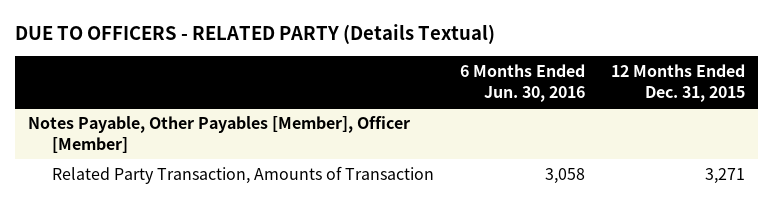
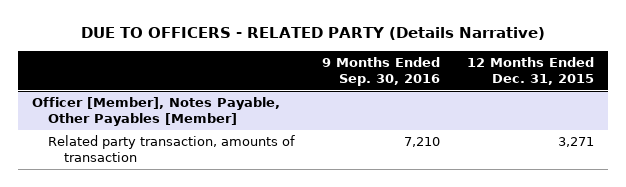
- DUE TO OFFICERS - RELATED PARTY (Details Textual)
+ DUE TO OFFICERS - RELATED PARTY (Details Narrative)
- | 6 Months Ended Jun. 30, 2016 | 12 Months Ended Dec. 31, 2015
+ | 9 Months Ended Sep. 30, 2016 | 12 Months Ended Dec. 31, 2015
- Notes Payable, Other Payables [Member], Officer [Member]
- Related Party Transaction, Amounts of Transaction | 3,058 | 3,271
+ Officer [Member], Notes Payable, Other Payables [Member]
+ Related party transaction, amounts of transaction | 7,210 | 3,271

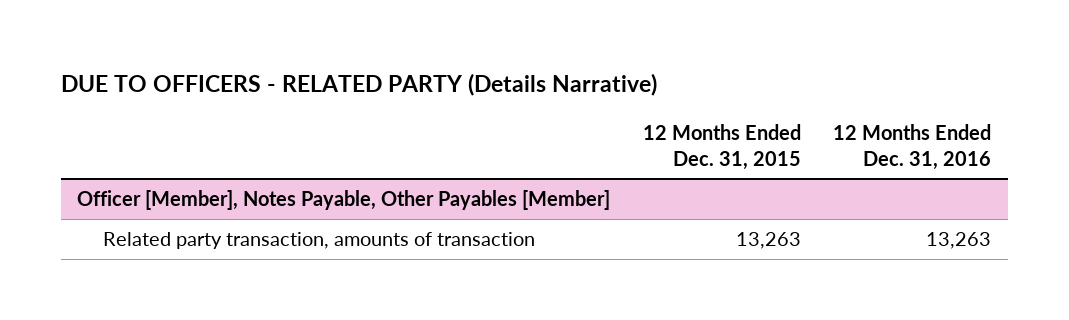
- | 9 Months Ended Sep. 30, 2016 | 12 Months Ended Dec. 31, 2015
+ | 12 Months Ended Dec. 31, 2015 | 12 Months Ended Dec. 31, 2016
@ Officer [Member], Notes Payable, Other Payables [Member]
- Related party transaction, amounts of transaction | 7,210 | 3,271
+ Related party transaction, amounts of transaction | 13,263 | 13,263

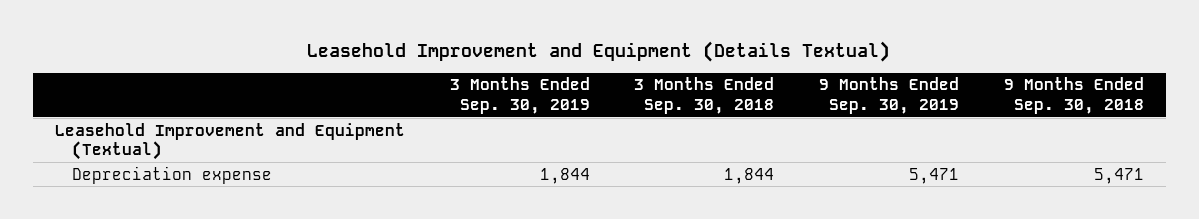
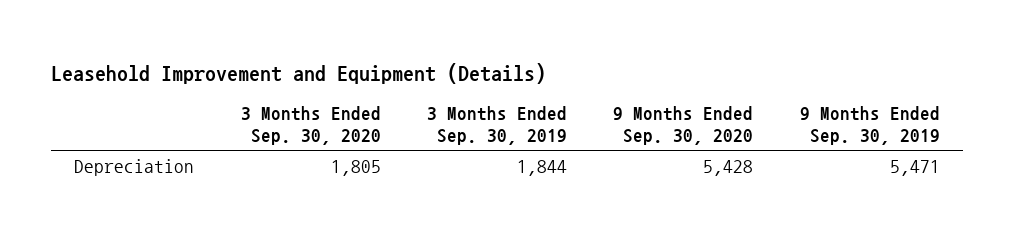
- Leasehold Improvement and Equipment (Details Textual)
+ Leasehold Improvement and Equipment (Details)
- | 3 Months Ended Sep. 30, 2019 | 3 Months Ended Sep. 30, 2018 | 9 Months Ended Sep. 30, 2019 | 9 Months Ended Sep. 30, 2018
+ | 3 Months Ended Sep. 30, 2020 | 3 Months Ended Sep. 30, 2019 | 9 Months Ended Sep. 30, 2020 | 9 Months Ended Sep. 30, 2019
- Leasehold Improvement and Equipment (Textual)
- Depreciation expense | 1,844 | 1,844 | 5,471 | 5,471
+ Depreciation | 1,805 | 1,844 | 5,428 | 5,471

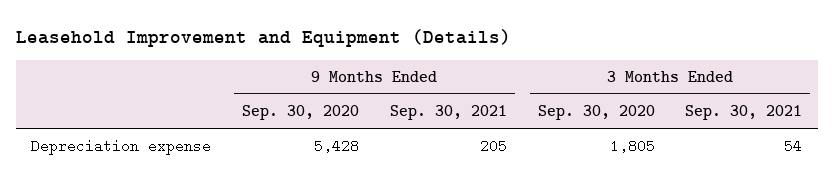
- | 3 Months Ended Sep. 30, 2020 | 3 Months Ended Sep. 30, 2019 | 9 Months Ended Sep. 30, 2020 | 9 Months Ended Sep. 30, 2019
+ | 9 Months Ended Sep. 30, 2020 | 9 Months Ended Sep. 30, 2021 | 3 Months Ended Sep. 30, 2020 | 3 Months Ended Sep. 30, 2021
- Depreciation | 1,805 | 1,844 | 5,428 | 5,471
+ Depreciation expense | 5,428 | 205 | 1,805 | 54

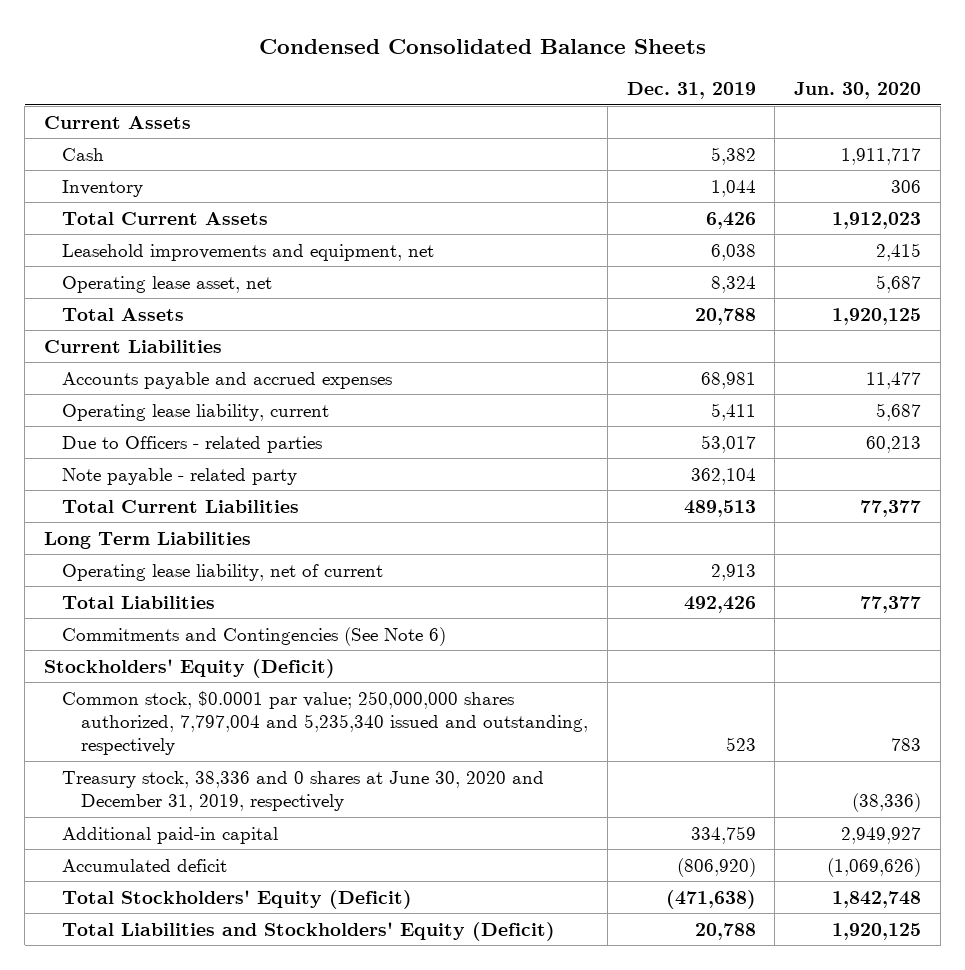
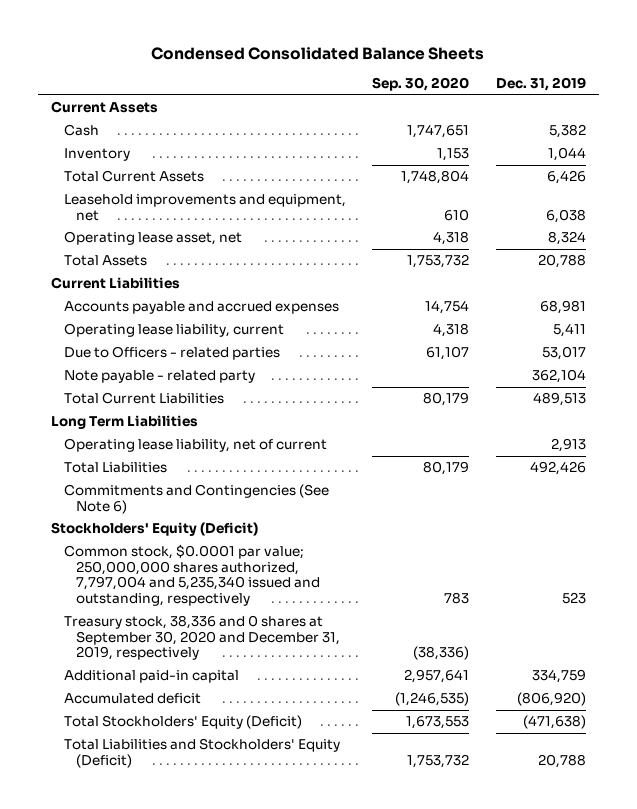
- | Dec. 31, 2019 | Jun. 30, 2020
+ | Sep. 30, 2020 | Dec. 31, 2019
- Treasury stock, 38,336 and 0 shares at June 30, 2020 and December 31, 2019, respectively | | (38,336)
+ Treasury stock, 38,336 and 0 shares at September 30, 2020 and December 31, 2019, respectively | (38,336) |

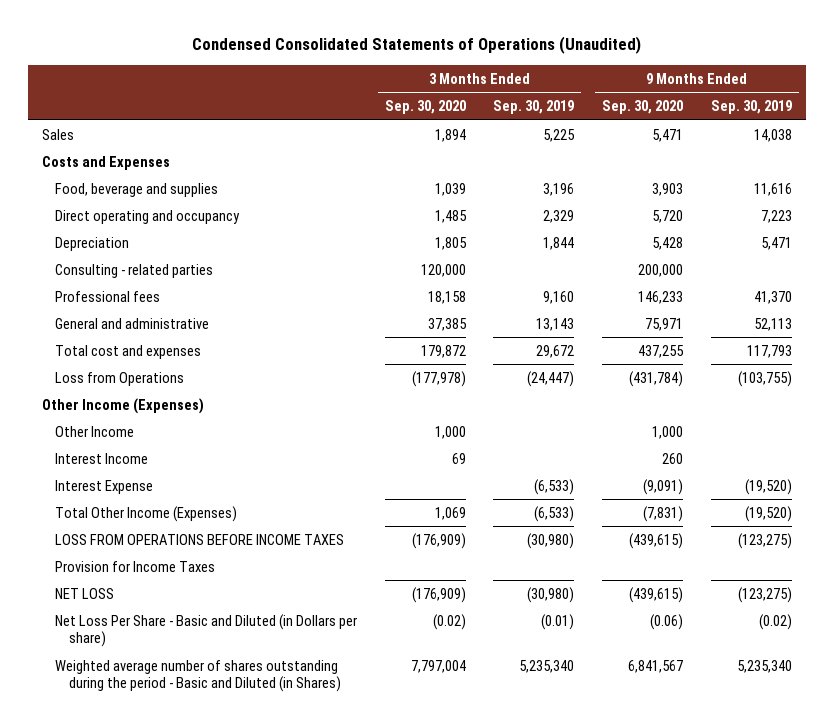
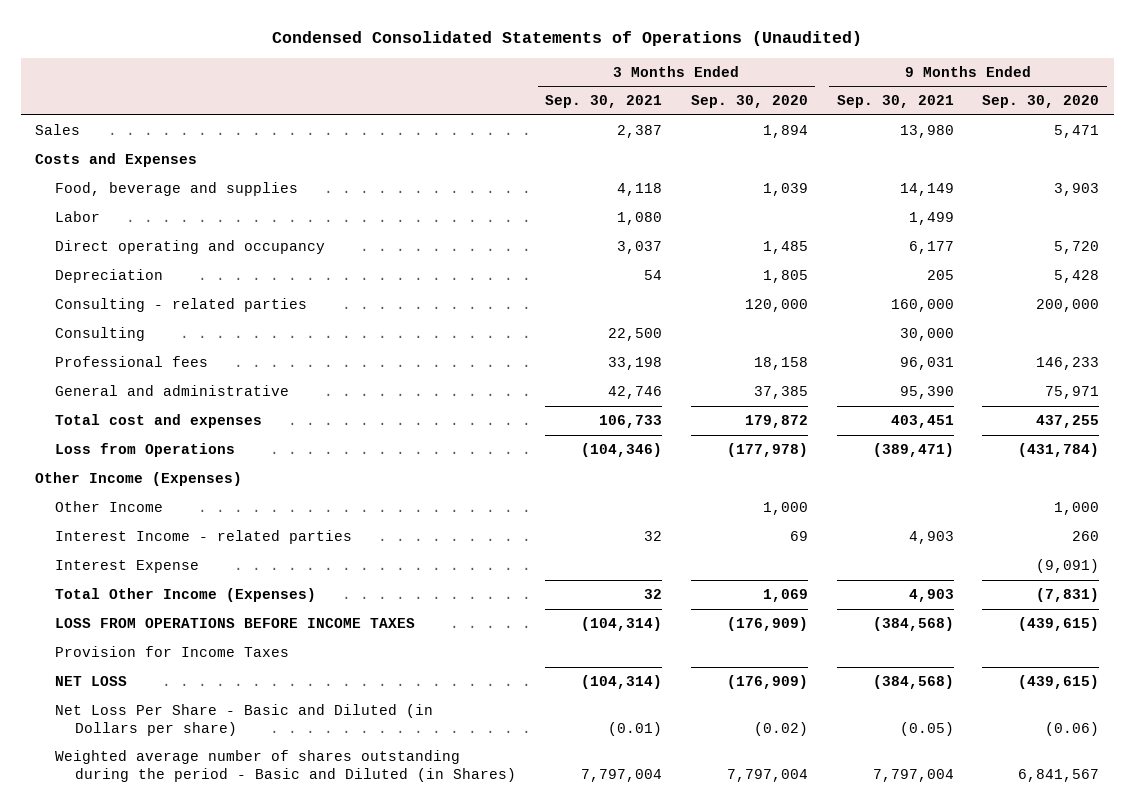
- | 3 Months Ended Sep. 30, 2020 | 3 Months Ended Sep. 30, 2019 | 9 Months Ended Sep. 30, 2020 | 9 Months Ended Sep. 30, 2019
+ | 3 Months Ended Sep. 30, 2021 | 3 Months Ended Sep. 30, 2020 | 9 Months Ended Sep. 30, 2021 | 9 Months Ended Sep. 30, 2020
+ Labor | 1,080 | | 1,499 |
+ Consulting | 22,500 | | 30,000 |
- Interest Income | 69 | | 260 |
+ Interest Income - related parties | 32 | 69 | 4,903 | 260

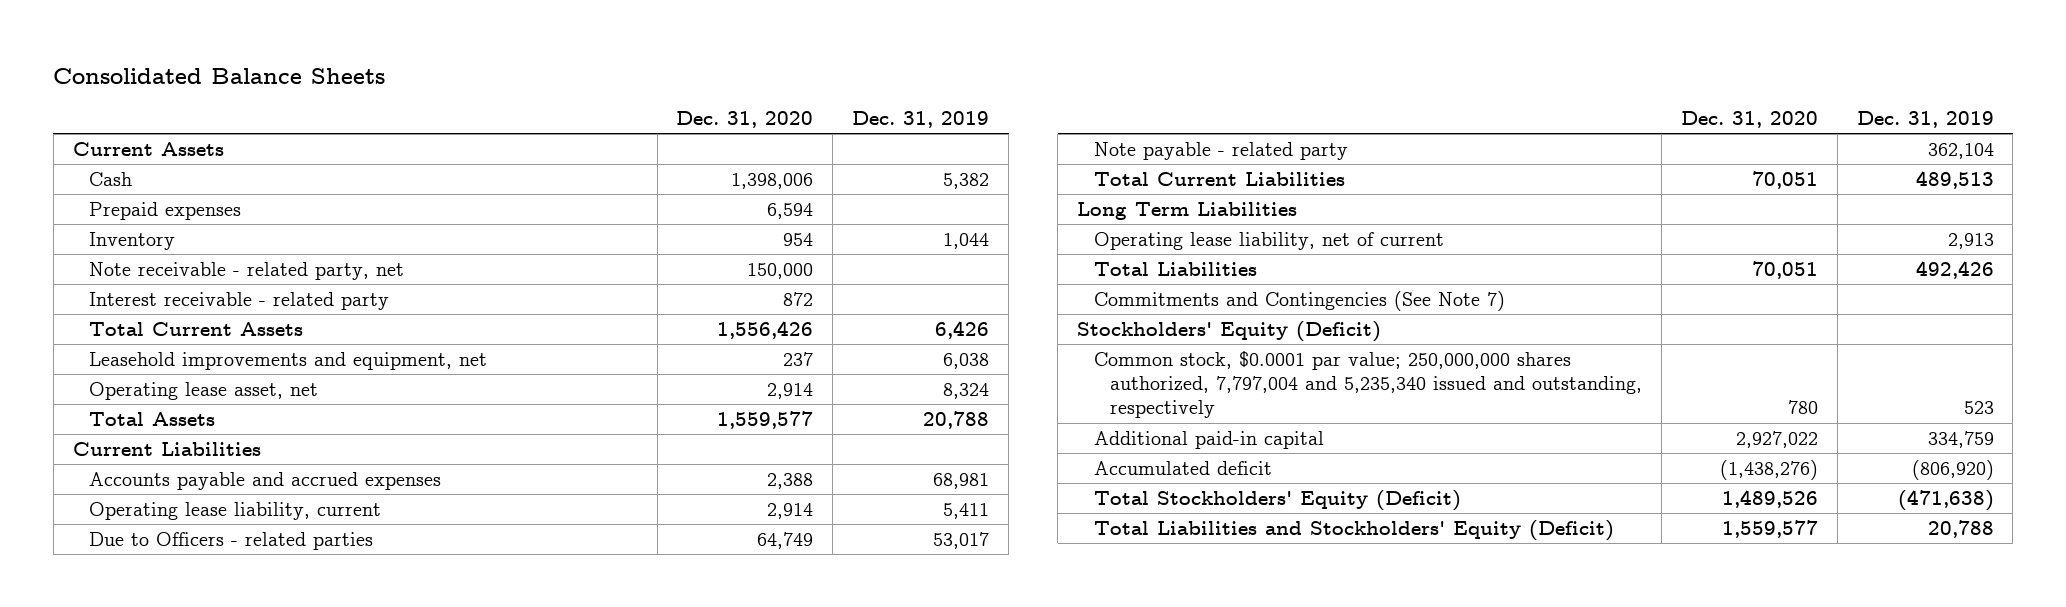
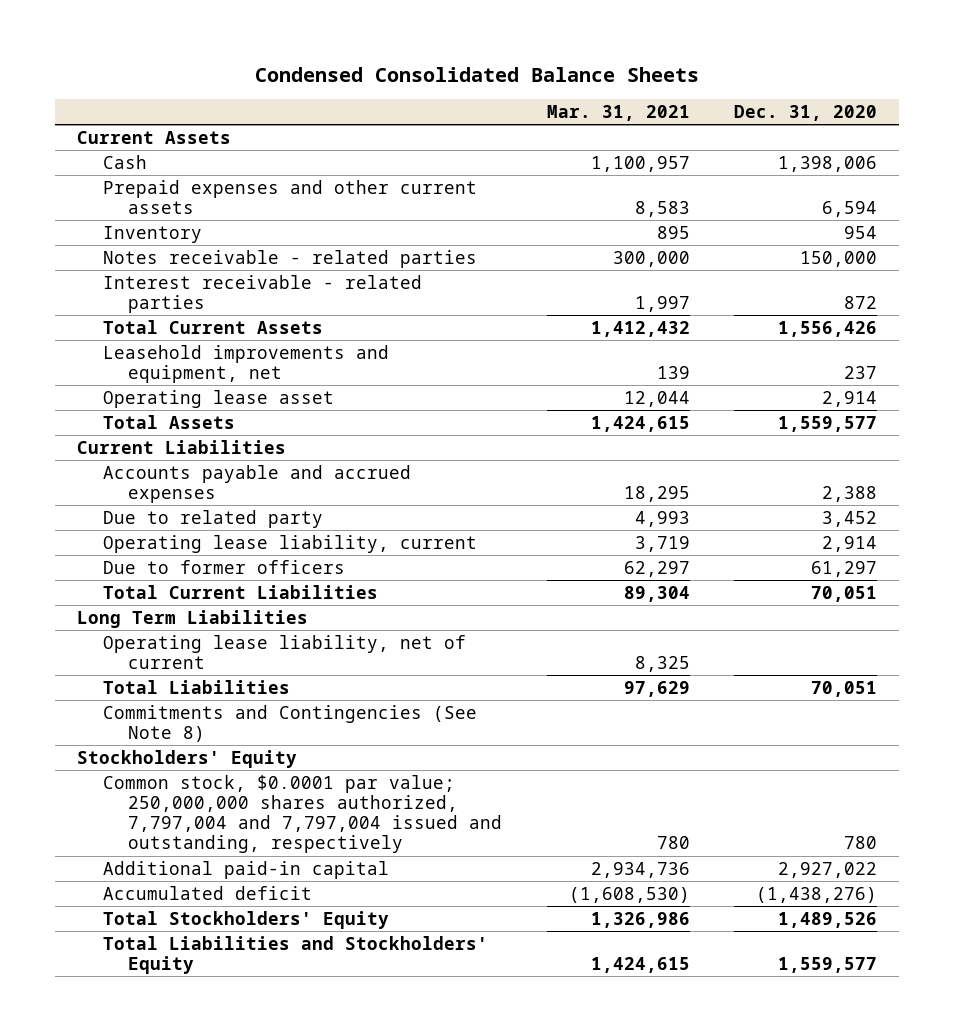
- Consolidated Balance Sheets
+ Condensed Consolidated Balance Sheets
- | Dec. 31, 2020 | Dec. 31, 2019
+ | Mar. 31, 2021 | Dec. 31, 2020
- Prepaid expenses | 6,594 |
+ Prepaid expenses and other current assets | 8,583 | 6,594
- Note receivable - related party, net | 150,000 |
- Interest receivable - related party | 872 |
+ Notes receivable - related parties | 300,000 | 150,000
+ Interest receivable - related parties | 1,997 | 872
- Operating lease asset, net | 2,914 | 8,324
+ Operating lease asset | 12,044 | 2,914
+ Due to related party | 4,993 | 3,452
- Due to Officers - related parties | 64,749 | 53,017
- Note payable - related party | | 362,104
+ Due to former officers | 62,297 | 61,297
- Commitments and Contingencies (See Note 7)
- Stockholders' Equity (Deficit)
- Common stock, $0.0001 par value; 250,000,000 shares authorized, 7,797,004 and 5,235,340 issued and outstanding, respectively | 780 | 523
+ Commitments and Contingencies (See Note 8)
+ Stockholders' Equity
+ Common stock, $0.0001 par value; 250,000,000 shares authorized, 7,797,004 and 7,797,004 issued and outstanding, respectively | 780 | 780
- Total Stockholders' Equity (Deficit) | 1,489,526 | (471,638)
- Total Liabilities and Stockholders' Equity (Deficit) | 1,559,577 | 20,788
+ Total Stockholders' Equity | 1,326,986 | 1,489,526
+ Total Liabilities and Stockholders' Equity | 1,424,615 | 1,559,577

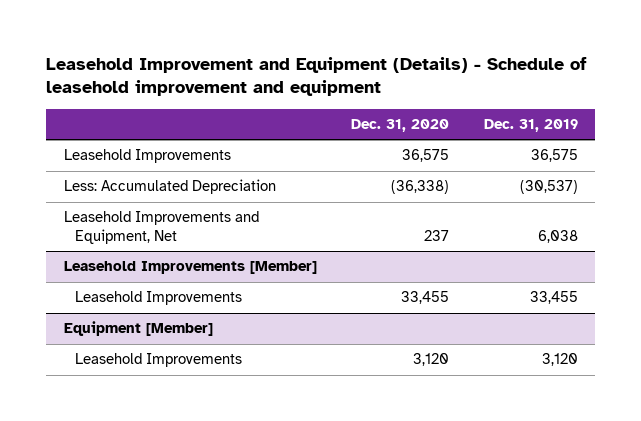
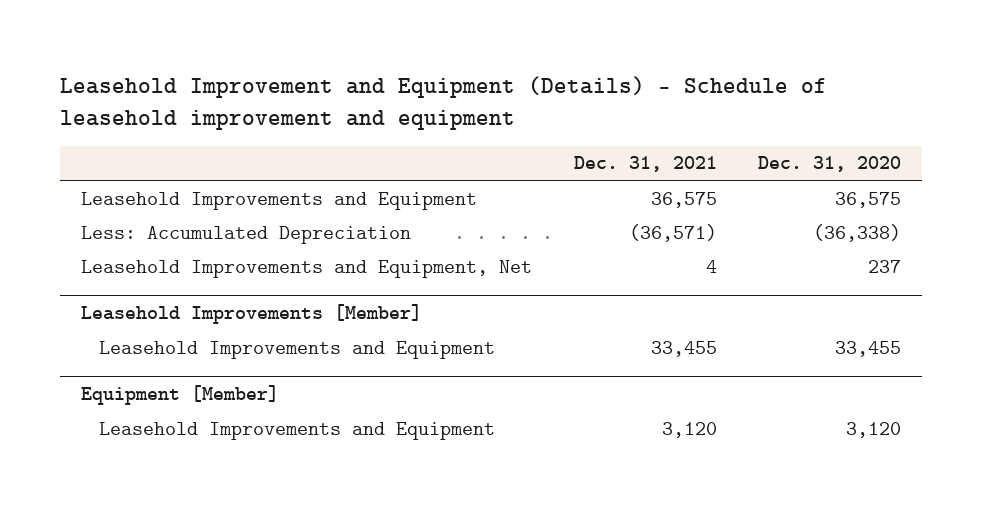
- | Dec. 31, 2020 | Dec. 31, 2019
+ | Dec. 31, 2021 | Dec. 31, 2020
- Leasehold Improvements | 36,575 | 36,575
+ Leasehold Improvements and Equipment | 36,575 | 36,575
@ Leasehold Improvements [Member]
- Leasehold Improvements | 33,455 | 33,455
+ Leasehold Improvements and Equipment | 33,455 | 33,455
@ Equipment [Member]
- Leasehold Improvements | 3,120 | 3,120
+ Leasehold Improvements and Equipment | 3,120 | 3,120

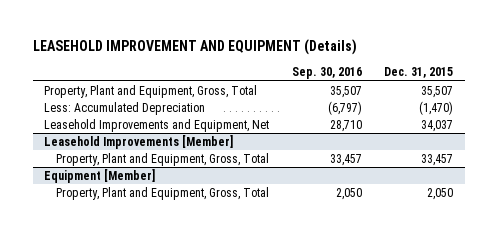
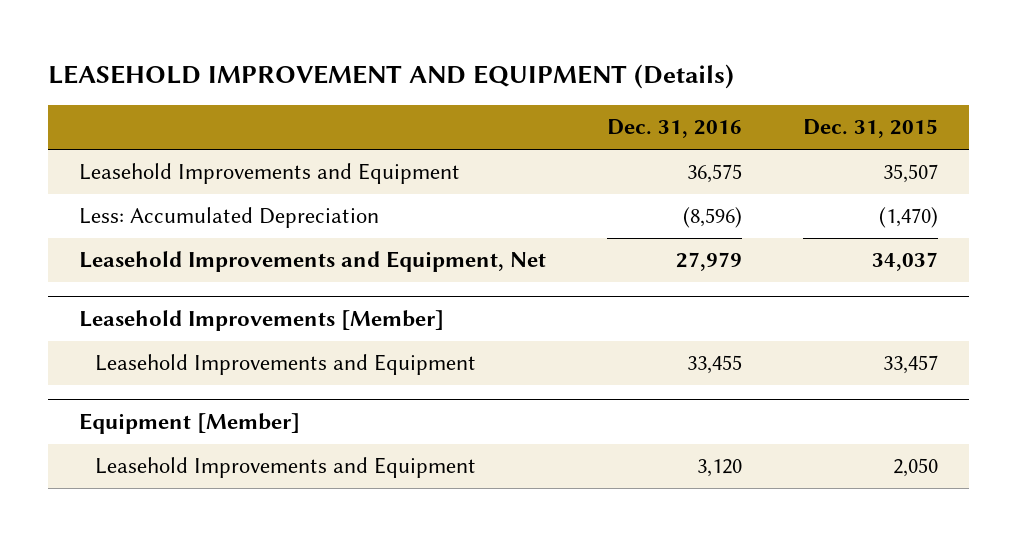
- | Sep. 30, 2016 | Dec. 31, 2015
+ | Dec. 31, 2016 | Dec. 31, 2015
- Property, Plant and Equipment, Gross, Total | 35,507 | 35,507
+ Leasehold Improvements and Equipment | 36,575 | 35,507
@ Leasehold Improvements [Member]
- Property, Plant and Equipment, Gross, Total | 33,457 | 33,457
+ Leasehold Improvements and Equipment | 33,455 | 33,457
@ Equipment [Member]
- Property, Plant and Equipment, Gross, Total | 2,050 | 2,050
+ Leasehold Improvements and Equipment | 3,120 | 2,050

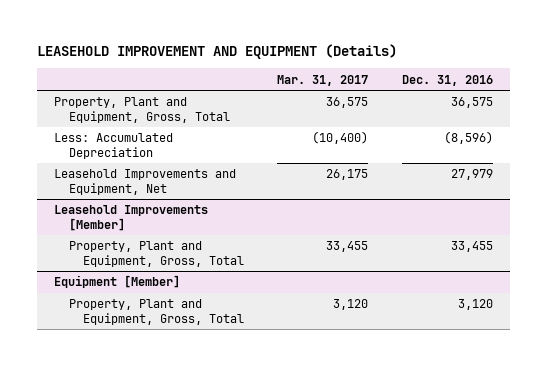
- | Dec. 31, 2016 | Dec. 31, 2015
+ | Mar. 31, 2017 | Dec. 31, 2016
- Leasehold Improvements and Equipment | 36,575 | 35,507
+ Property, Plant and Equipment, Gross, Total | 36,575 | 36,575
@ Leasehold Improvements [Member]
- Leasehold Improvements and Equipment | 33,455 | 33,457
+ Property, Plant and Equipment, Gross, Total | 33,455 | 33,455
@ Equipment [Member]
- Leasehold Improvements and Equipment | 3,120 | 2,050
+ Property, Plant and Equipment, Gross, Total | 3,120 | 3,120

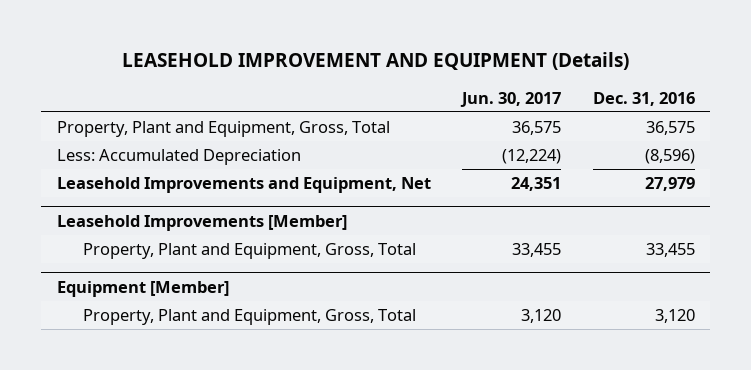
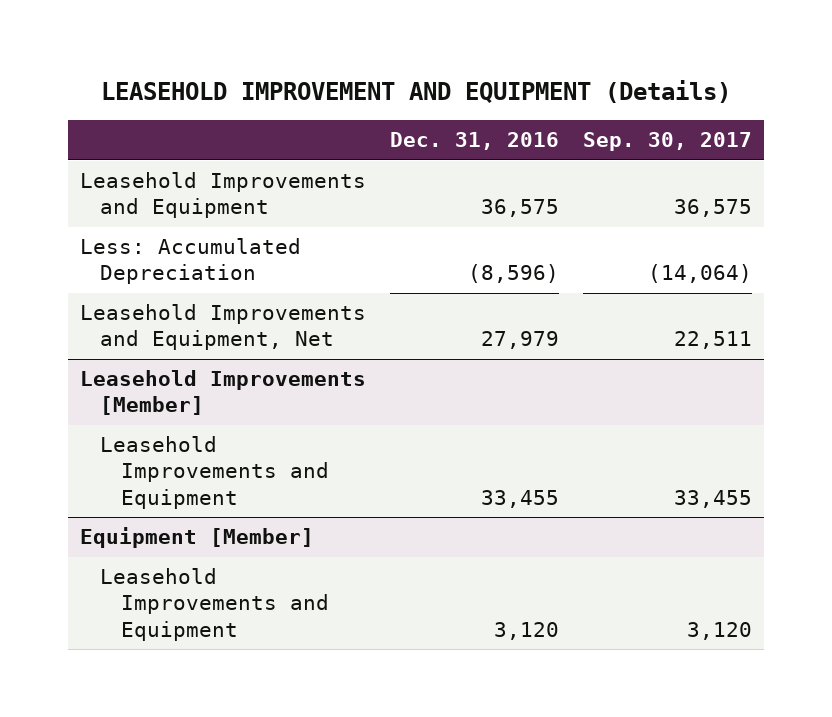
- | Jun. 30, 2017 | Dec. 31, 2016
+ | Dec. 31, 2016 | Sep. 30, 2017
- Property, Plant and Equipment, Gross, Total | 36,575 | 36,575
+ Leasehold Improvements and Equipment | 36,575 | 36,575
@ Leasehold Improvements [Member]
- Property, Plant and Equipment, Gross, Total | 33,455 | 33,455
+ Leasehold Improvements and Equipment | 33,455 | 33,455
@ Equipment [Member]
- Property, Plant and Equipment, Gross, Total | 3,120 | 3,120
+ Leasehold Improvements and Equipment | 3,120 | 3,120

